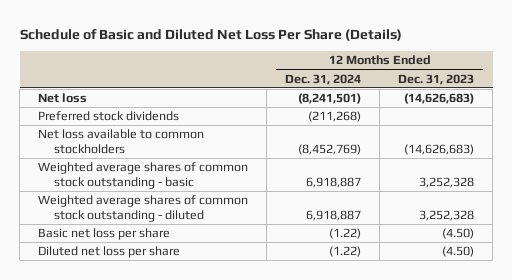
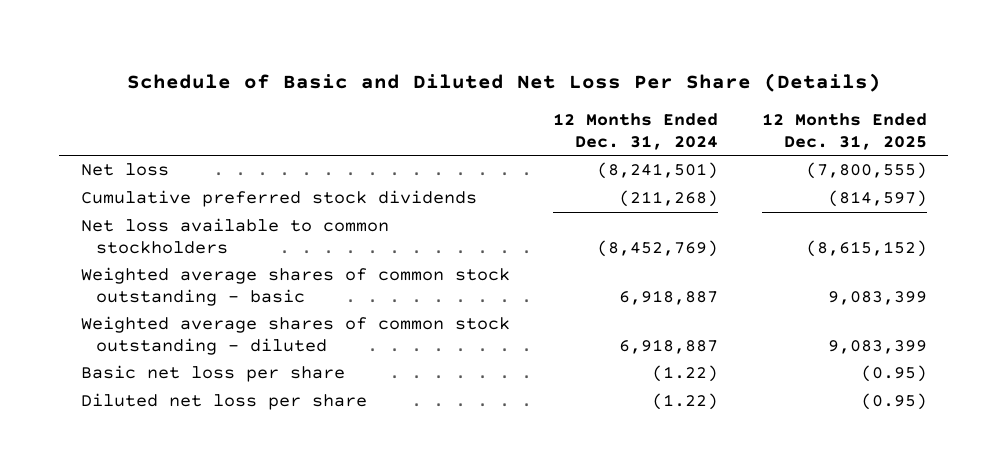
- | 12 Months Ended Dec. 31, 2024 | 12 Months Ended Dec. 31, 2023
+ | 12 Months Ended Dec. 31, 2024 | 12 Months Ended Dec. 31, 2025
- Preferred stock dividends | (211,268) |
+ Cumulative preferred stock dividends | (211,268) | (814,597)

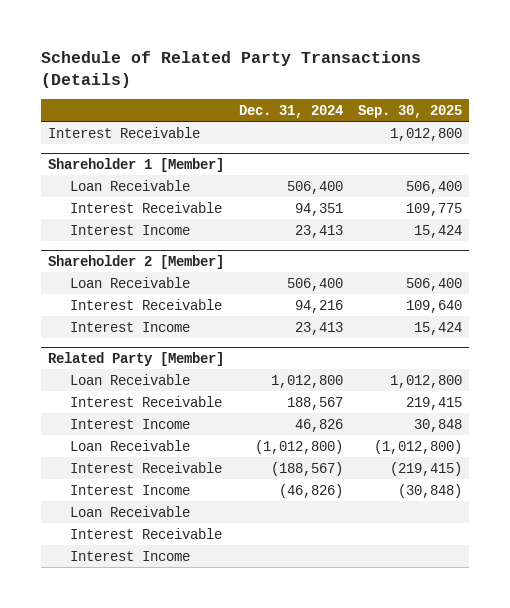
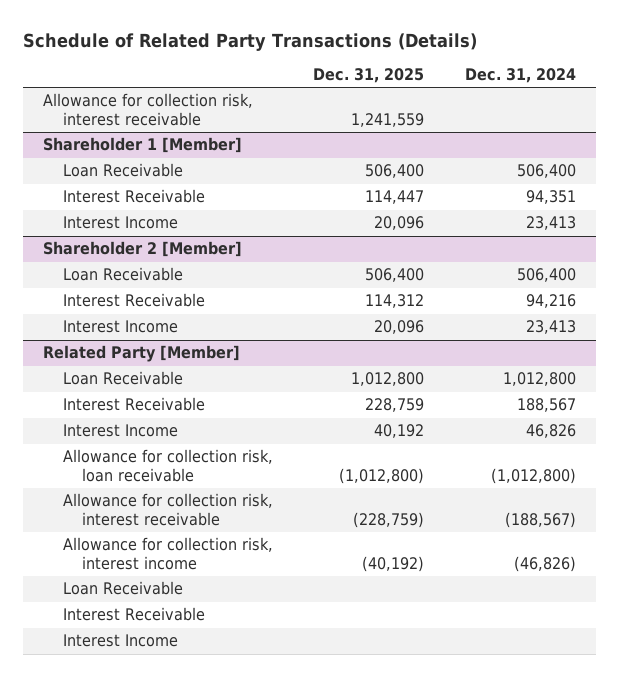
- | Dec. 31, 2024 | Sep. 30, 2025
+ | Dec. 31, 2025 | Dec. 31, 2024
- Interest Receivable | | 1,012,800
+ Allowance for collection risk, interest receivable | 1,241,559 |
@ Related Party [Member]
- Loan Receivable | (1,012,800) | (1,012,800)
- Interest Receivable | (188,567) | (219,415)
- Interest Income | (46,826) | (30,848)
+ Allowance for collection risk, loan receivable | (1,012,800) | (1,012,800)
+ Allowance for collection risk, interest receivable | (228,759) | (188,567)
+ Allowance for collection risk, interest income | (40,192) | (46,826)

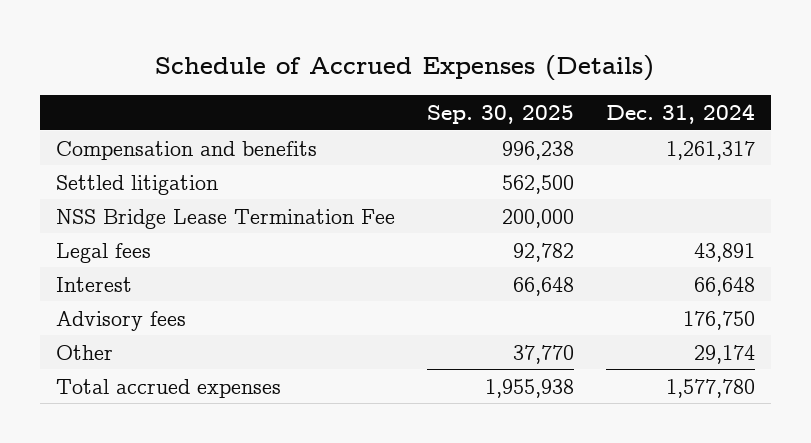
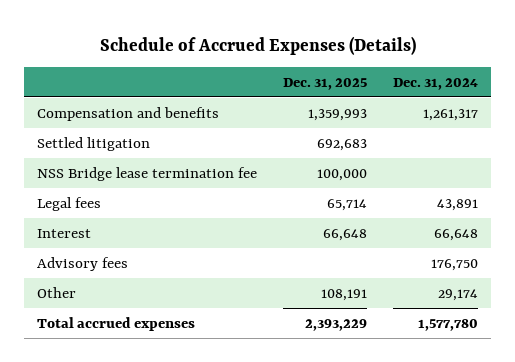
- | Sep. 30, 2025 | Dec. 31, 2024
+ | Dec. 31, 2025 | Dec. 31, 2024
- NSS Bridge Lease Termination Fee | 200,000 |
+ NSS Bridge lease termination fee | 100,000 |

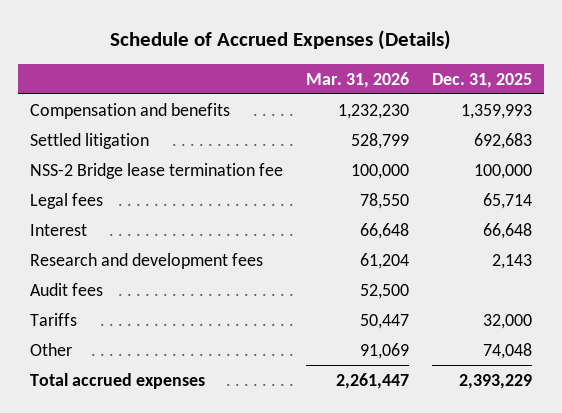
- | Dec. 31, 2025 | Dec. 31, 2024
+ | Mar. 31, 2026 | Dec. 31, 2025
- NSS Bridge lease termination fee | 100,000 |
+ NSS-2 Bridge lease termination fee | 100,000 | 100,000
- Advisory fees | | 176,750
- Other | 108,191 | 29,174
+ Research and development fees | 61,204 | 2,143
+ Audit fees | 52,500 |
+ Tariffs | 50,447 | 32,000
+ Other | 91,069 | 74,048

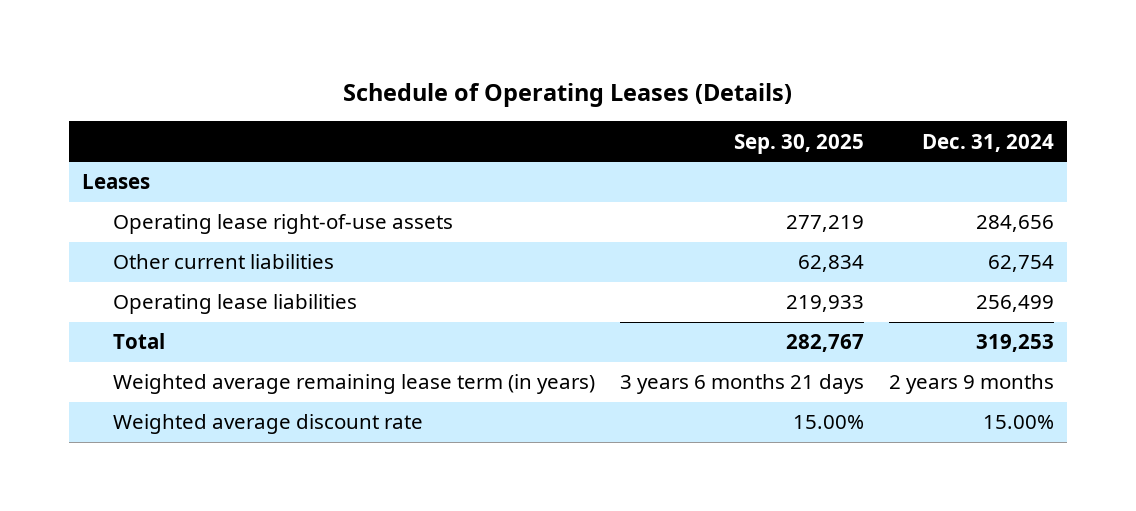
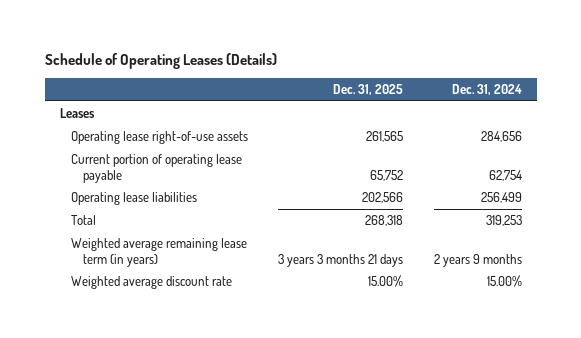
- | Sep. 30, 2025 | Dec. 31, 2024
+ | Dec. 31, 2025 | Dec. 31, 2024
- Other current liabilities | 62,834 | 62,754
+ Current portion of operating lease payable | 65,752 | 62,754

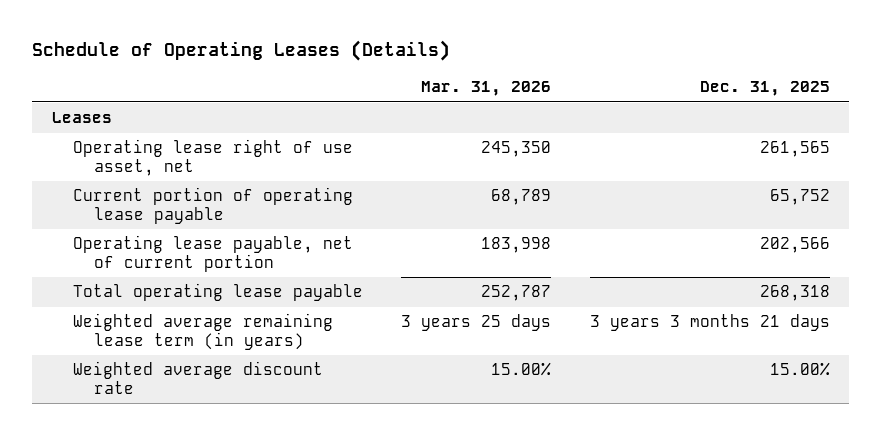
- | Dec. 31, 2025 | Dec. 31, 2024
+ | Mar. 31, 2026 | Dec. 31, 2025
- Operating lease right-of-use assets | 261,565 | 284,656
+ Operating lease right of use asset, net | 245,350 | 261,565
- Operating lease liabilities | 202,566 | 256,499
- Total | 268,318 | 319,253
+ Operating lease payable, net of current portion | 183,998 | 202,566
+ Total operating lease payable | 252,787 | 268,318

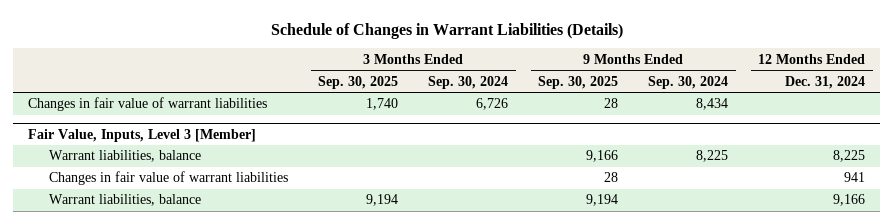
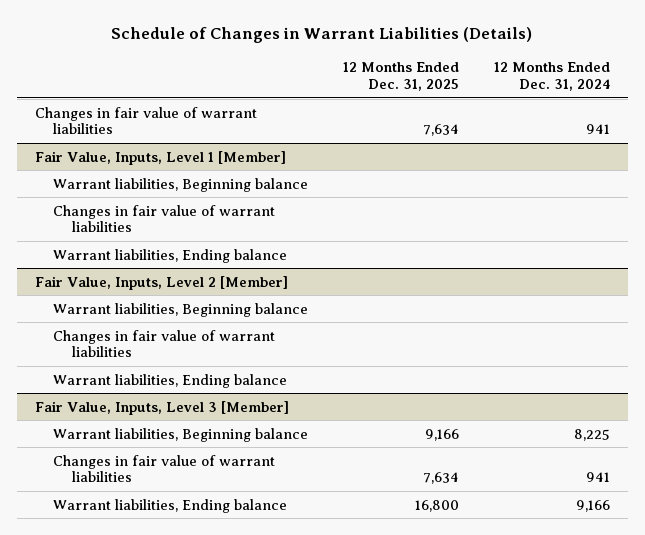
- | 3 Months Ended Sep. 30, 2025 | 3 Months Ended Sep. 30, 2024 | 9 Months Ended Sep. 30, 2025 | 9 Months Ended Sep. 30, 2024 | 12 Months Ended Dec. 31, 2024
+ | 12 Months Ended Dec. 31, 2025 | 12 Months Ended Dec. 31, 2024
+ Changes in fair value of warrant liabilities | 7,634 | 941
+ Fair Value, Inputs, Level 1 [Member]
+ Warrant liabilities, Beginning balance
+ Warrant liabilities, Ending balance
+ Fair Value, Inputs, Level 2 [Member]
+ Warrant liabilities, Beginning balance
+ Changes in fair value of warrant liabilities
+ Warrant liabilities, Ending balance
@ Fair Value, Inputs, Level 3 [Member]
- Warrant liabilities, balance | | | 9,166 | 8,225 | 8,225
+ Warrant liabilities, Beginning balance | 9,166 | 8,225
- Warrant liabilities, balance | 9,194 | | 9,194 | | 9,166
+ Warrant liabilities, Ending balance | 16,800 | 9,166

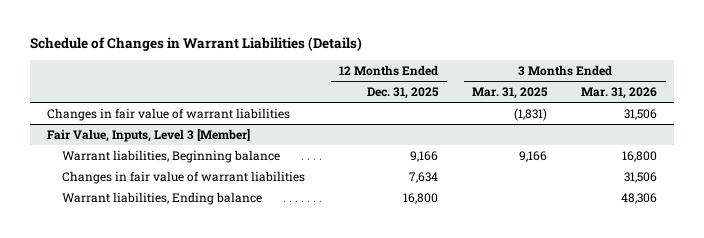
- | 12 Months Ended Dec. 31, 2025 | 12 Months Ended Dec. 31, 2024
+ | 12 Months Ended Dec. 31, 2025 | 3 Months Ended Mar. 31, 2025 | 3 Months Ended Mar. 31, 2026
- Changes in fair value of warrant liabilities | 7,634 | 941
- Fair Value, Inputs, Level 1 [Member]
- Warrant liabilities, Beginning balance
- Warrant liabilities, Ending balance
- Fair Value, Inputs, Level 2 [Member]
- Warrant liabilities, Beginning balance
- Changes in fair value of warrant liabilities
- Warrant liabilities, Ending balance

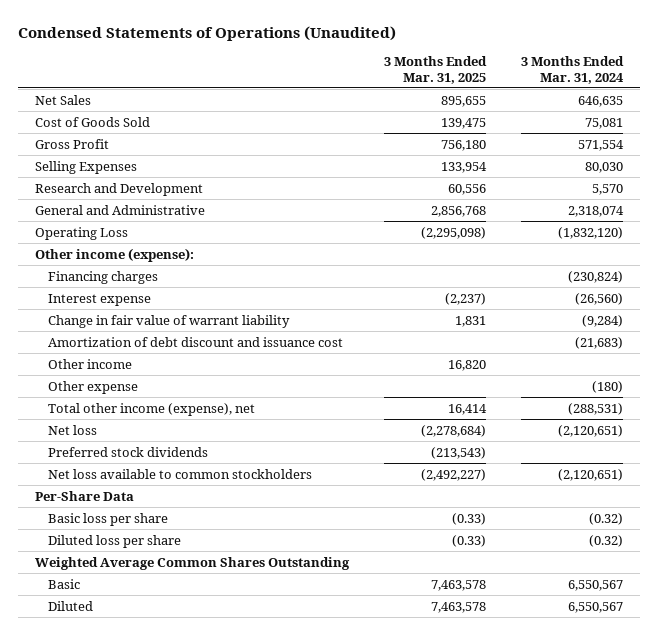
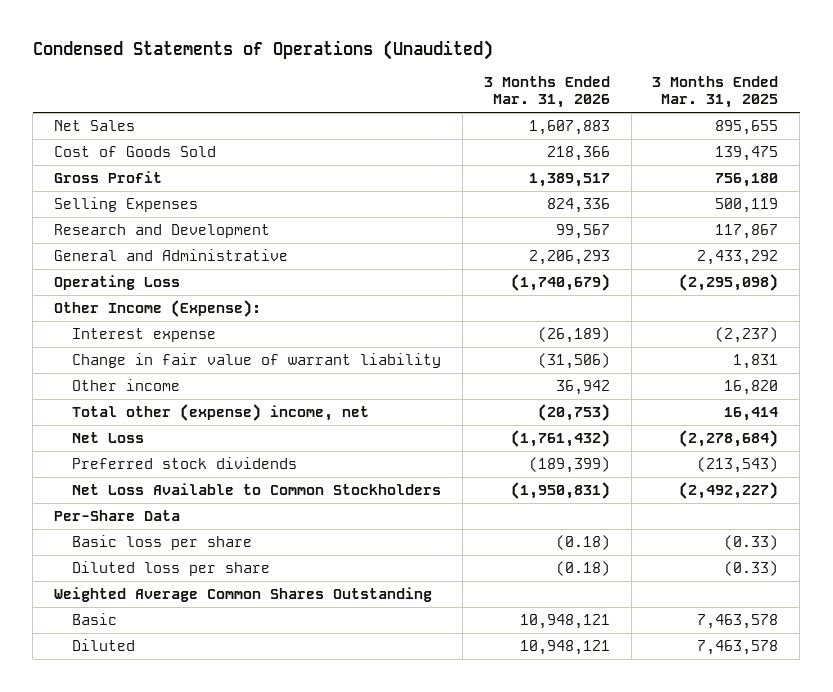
- | 3 Months Ended Mar. 31, 2025 | 3 Months Ended Mar. 31, 2024
+ | 3 Months Ended Mar. 31, 2026 | 3 Months Ended Mar. 31, 2025
- Selling Expenses | 133,954 | 80,030
- Research and Development | 60,556 | 5,570
- General and Administrative | 2,856,768 | 2,318,074
+ Selling Expenses | 824,336 | 500,119
+ Research and Development | 99,567 | 117,867
+ General and Administrative | 2,206,293 | 2,433,292
- Other income (expense):
- Financing charges | | (230,824)
+ Other Income (Expense):
- Amortization of debt discount and issuance cost | | (21,683)
- Other expense | | (180)
- Total other income (expense), net | 16,414 | (288,531)
- Net loss | (2,278,684) | (2,120,651)
+ Total other (expense) income, net | (20,753) | 16,414
+ Net Loss | (1,761,432) | (2,278,684)
- Net loss available to common stockholders | (2,492,227) | (2,120,651)
+ Net Loss Available to Common Stockholders | (1,950,831) | (2,492,227)

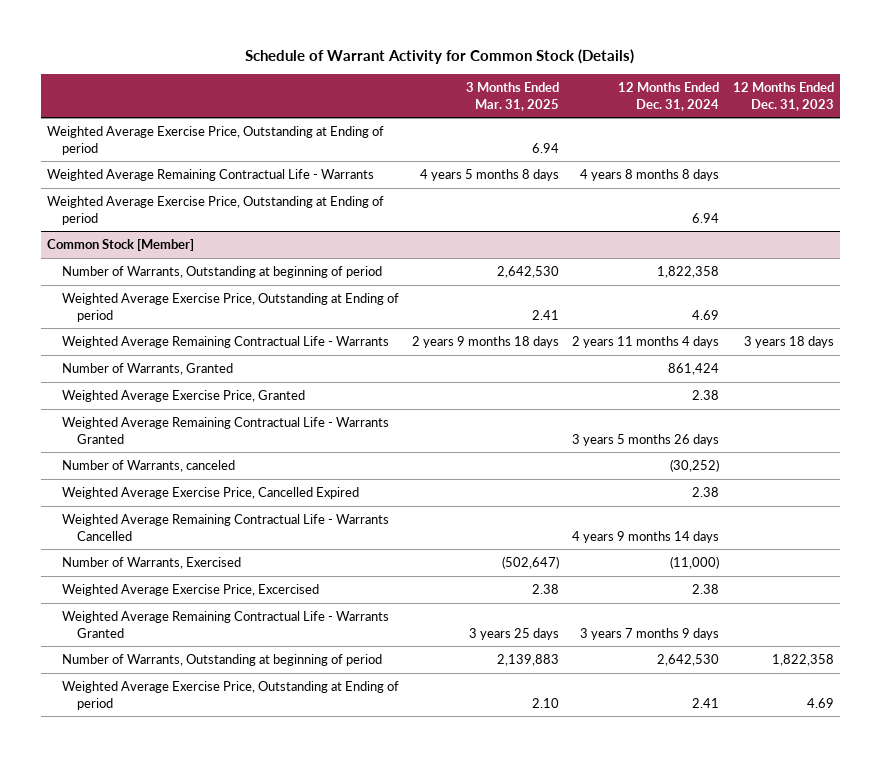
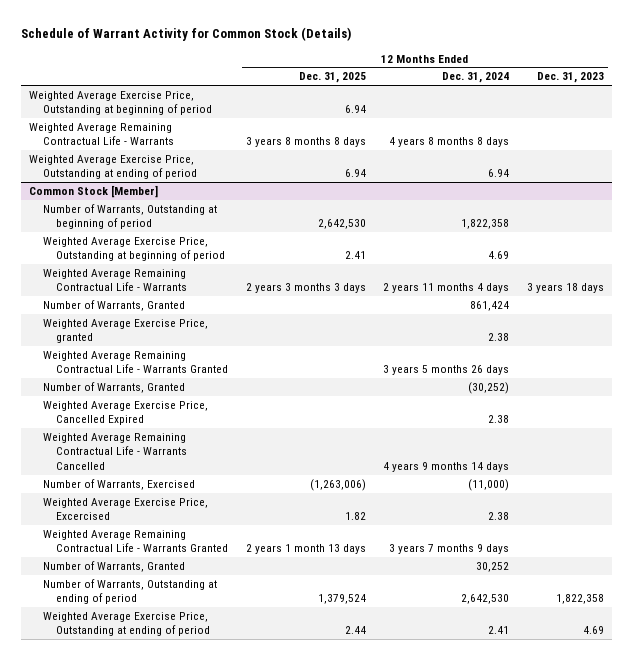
- | 3 Months Ended Mar. 31, 2025 | 12 Months Ended Dec. 31, 2024 | 12 Months Ended Dec. 31, 2023
+ | 12 Months Ended Dec. 31, 2025 | 12 Months Ended Dec. 31, 2024 | 12 Months Ended Dec. 31, 2023
- Weighted Average Exercise Price, Outstanding at Ending of period | 6.94 | |
+ Weighted Average Exercise Price, Outstanding at beginning of period | 6.94 | |
- Weighted Average Exercise Price, Outstanding at Ending of period | | 6.94 |
+ Weighted Average Exercise Price, Outstanding at ending of period | 6.94 | 6.94 |
@ Common Stock [Member]
- Weighted Average Exercise Price, Outstanding at Ending of period | 2.41 | 4.69 |
+ Weighted Average Exercise Price, Outstanding at beginning of period | 2.41 | 4.69 |
- Weighted Average Exercise Price, Granted | | 2.38 |
+ Weighted Average Exercise Price, granted | | 2.38 |
- Number of Warrants, canceled | | (30,252) |
+ Number of Warrants, Granted | | (30,252) |
- Number of Warrants, Outstanding at beginning of period | 2,139,883 | 2,642,530 | 1,822,358
- Weighted Average Exercise Price, Outstanding at Ending of period | 2.10 | 2.41 | 4.69
+ Number of Warrants, Granted | | 30,252 |
+ Number of Warrants, Outstanding at ending of period | 1,379,524 | 2,642,530 | 1,822,358
+ Weighted Average Exercise Price, Outstanding at ending of period | 2.44 | 2.41 | 4.69

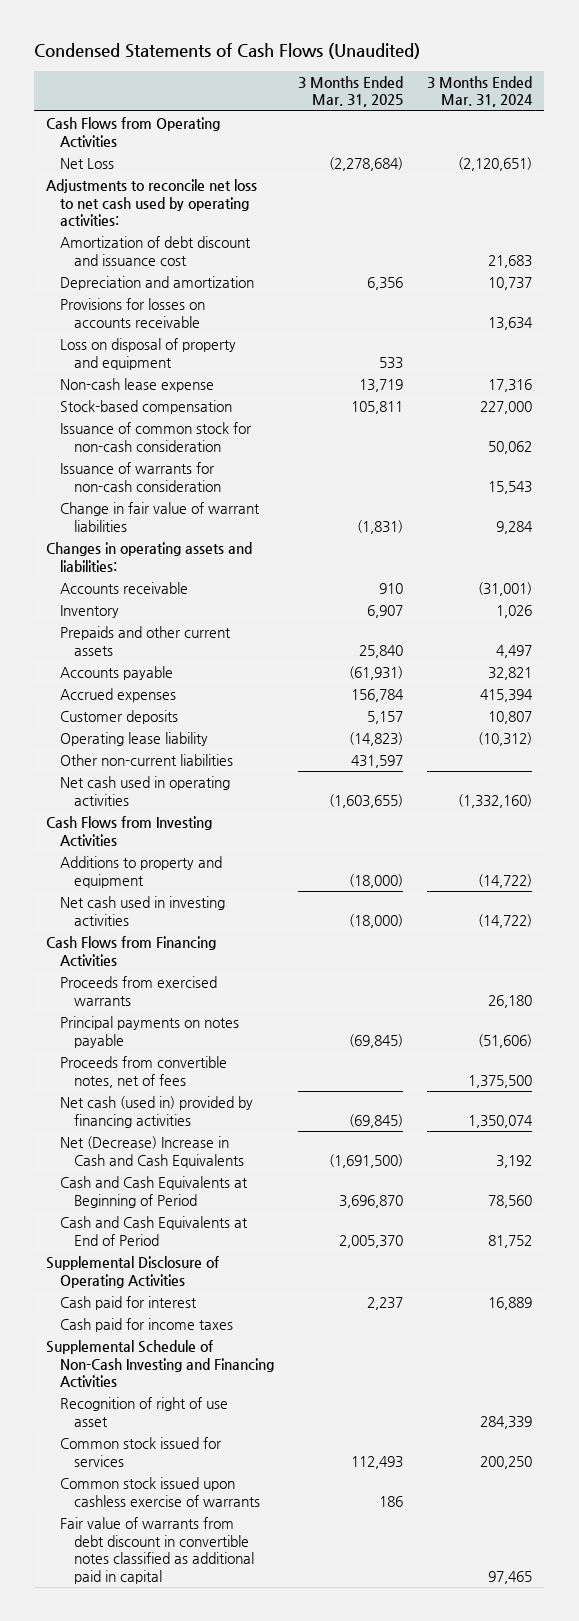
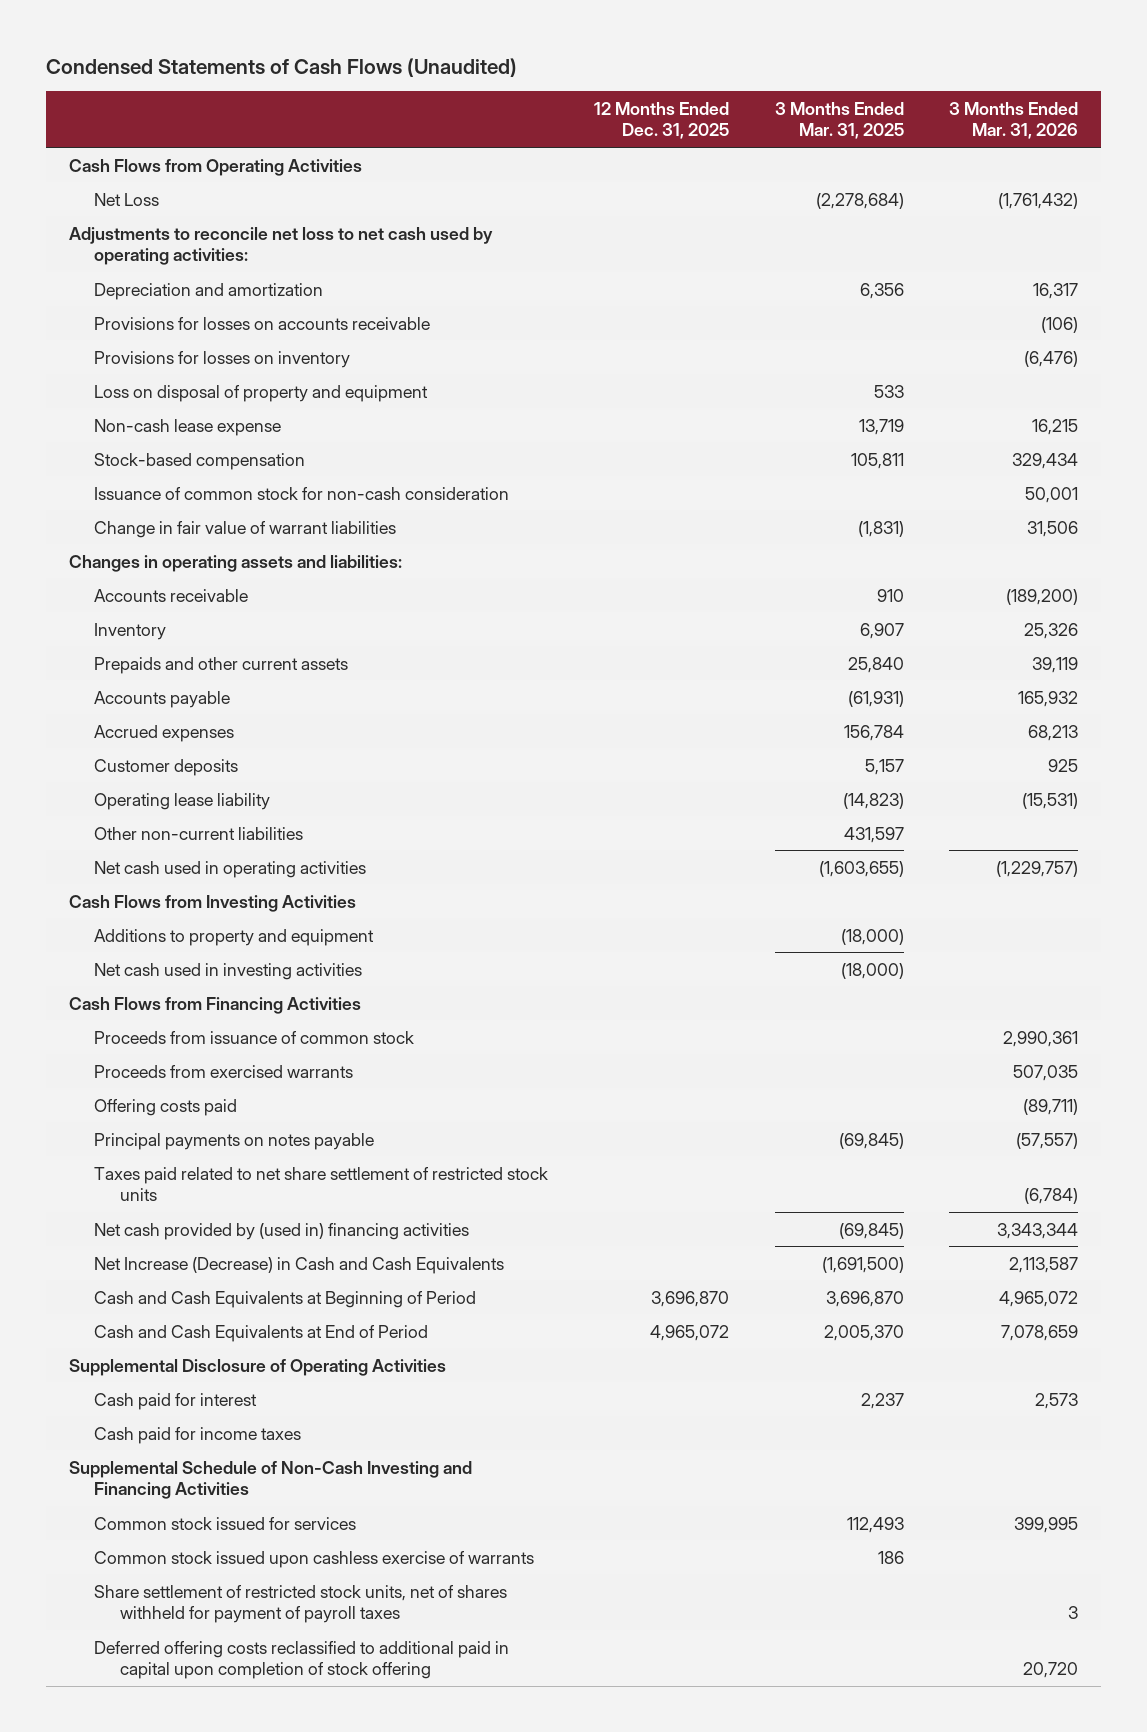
- | 3 Months Ended Mar. 31, 2025 | 3 Months Ended Mar. 31, 2024
+ | 12 Months Ended Dec. 31, 2025 | 3 Months Ended Mar. 31, 2025 | 3 Months Ended Mar. 31, 2026
- Amortization of debt discount and issuance cost | | 21,683
+ Provisions for losses on inventory | | | (6,476)
- Issuance of warrants for non-cash consideration | | 15,543
+ Proceeds from issuance of common stock | | | 2,990,361
+ Offering costs paid | | | (89,711)
- Proceeds from convertible notes, net of fees | | 1,375,500
- Net cash (used in) provided by financing activities | (69,845) | 1,350,074
- Net (Decrease) Increase in Cash and Cash Equivalents | (1,691,500) | 3,192
+ Taxes paid related to net share settlement of restricted stock units | | | (6,784)
+ Net cash provided by (used in) financing activities | | (69,845) | 3,343,344
+ Net Increase (Decrease) in Cash and Cash Equivalents | | (1,691,500) | 2,113,587
- Recognition of right of use asset | | 284,339
- Fair value of warrants from debt discount in convertible notes classified as additional paid in capital | | 97,465
+ Share settlement of restricted stock units, net of shares withheld for payment of payroll taxes | | | 3
+ Deferred offering costs reclassified to additional paid in capital upon completion of stock offering | | | 20,720

